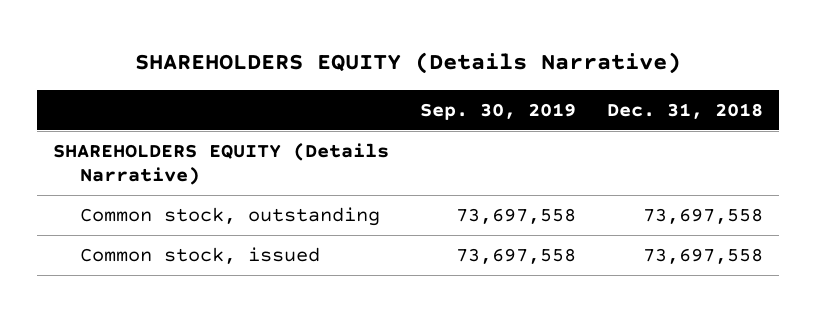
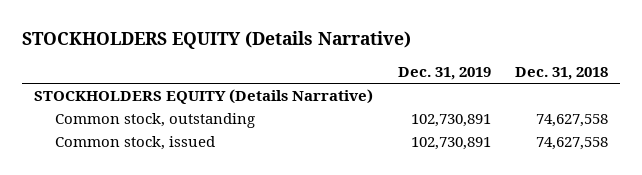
- SHAREHOLDERS EQUITY (Details Narrative)
+ STOCKHOLDERS EQUITY (Details Narrative)
- | Sep. 30, 2019 | Dec. 31, 2018
+ | Dec. 31, 2019 | Dec. 31, 2018
- SHAREHOLDERS EQUITY (Details Narrative)
- Common stock, outstanding | 73,697,558 | 73,697,558
- Common stock, issued | 73,697,558 | 73,697,558
+ STOCKHOLDERS EQUITY (Details Narrative)
+ Common stock, outstanding | 102,730,891 | 74,627,558
+ Common stock, issued | 102,730,891 | 74,627,558

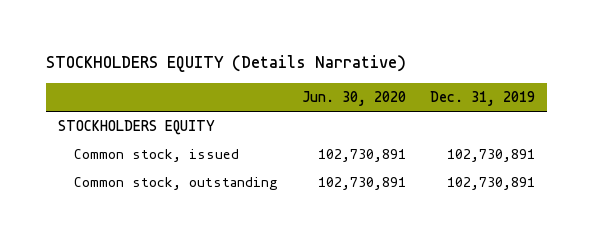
- | Dec. 31, 2019 | Dec. 31, 2018
+ | Jun. 30, 2020 | Dec. 31, 2019
- STOCKHOLDERS EQUITY (Details Narrative)
+ STOCKHOLDERS EQUITY
moved down: Common stock, outstanding | 102,730,891 | 102,730,891

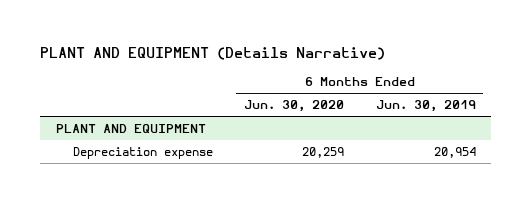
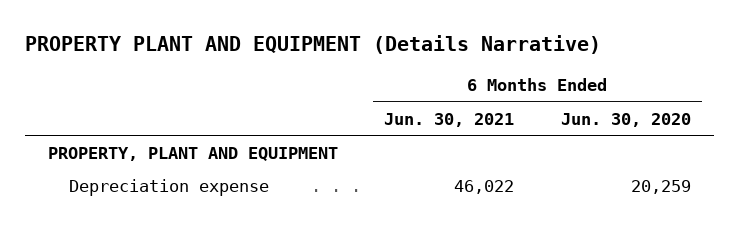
- PLANT AND EQUIPMENT (Details Narrative)
+ PROPERTY PLANT AND EQUIPMENT (Details Narrative)
- | 6 Months Ended Jun. 30, 2020 | 6 Months Ended Jun. 30, 2019
+ | 6 Months Ended Jun. 30, 2021 | 6 Months Ended Jun. 30, 2020
- PLANT AND EQUIPMENT
+ PROPERTY, PLANT AND EQUIPMENT

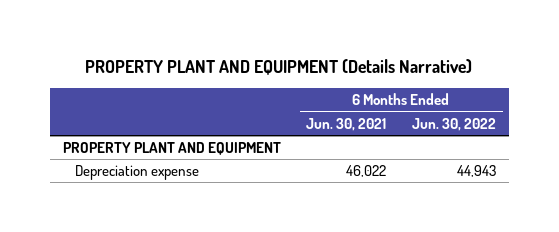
- | 6 Months Ended Jun. 30, 2021 | 6 Months Ended Jun. 30, 2020
+ | 6 Months Ended Jun. 30, 2021 | 6 Months Ended Jun. 30, 2022
- PROPERTY, PLANT AND EQUIPMENT
+ PROPERTY PLANT AND EQUIPMENT

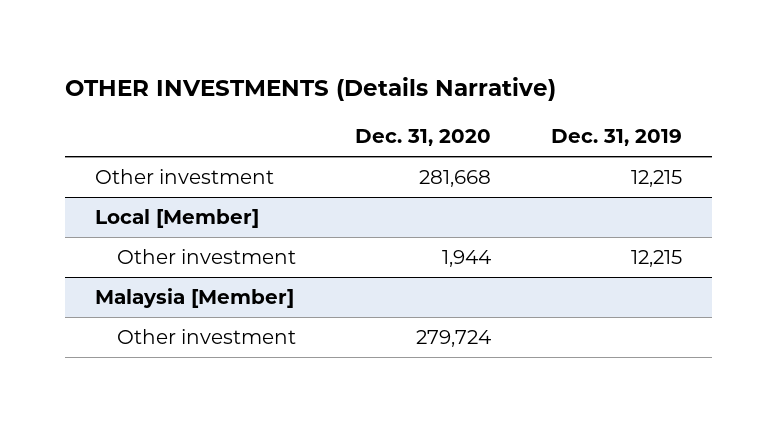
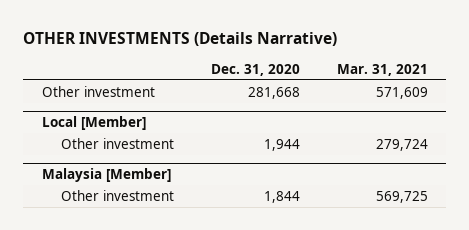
- | Dec. 31, 2020 | Dec. 31, 2019
+ | Dec. 31, 2020 | Mar. 31, 2021
@ Malaysia [Member]
- Other investment | 279,724 |
+ Other investment | 1,844 | 569,725

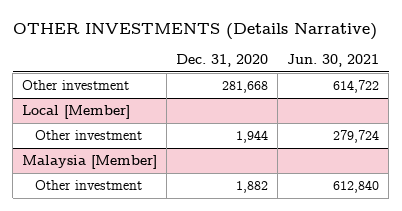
- | Dec. 31, 2020 | Mar. 31, 2021
+ | Dec. 31, 2020 | Jun. 30, 2021
@ Malaysia [Member]
- Other investment | 1,844 | 569,725
+ Other investment | 1,882 | 612,840

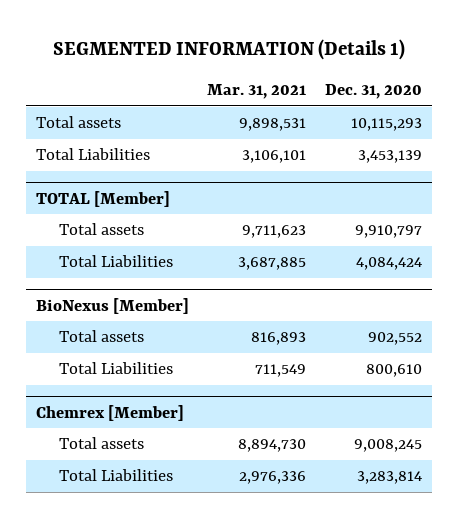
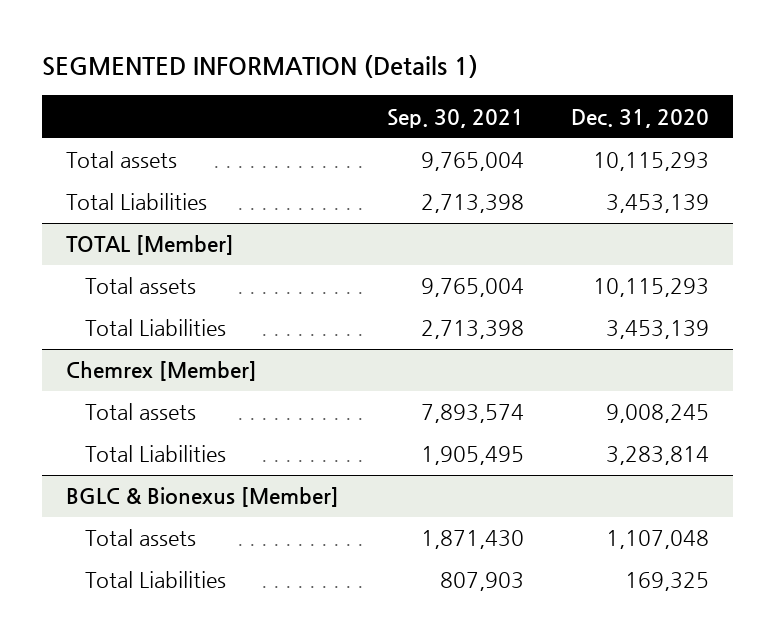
- | Mar. 31, 2021 | Dec. 31, 2020
+ | Sep. 30, 2021 | Dec. 31, 2020
@ TOTAL [Member]
- Total assets | 9,711,623 | 9,910,797
- Total Liabilities | 3,687,885 | 4,084,424
- BioNexus [Member]
- Total assets | 816,893 | 902,552
- Total Liabilities | 711,549 | 800,610
@ TOTAL [Member]
+ Total assets | 9,765,004 | 10,115,293
+ Total Liabilities | 2,713,398 | 3,453,139
+ BGLC & Bionexus [Member]
+ Total assets | 1,871,430 | 1,107,048
+ Total Liabilities | 807,903 | 169,325

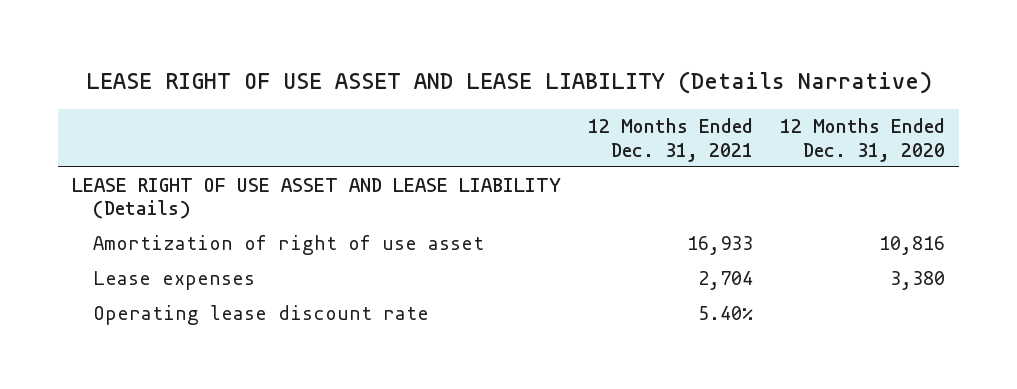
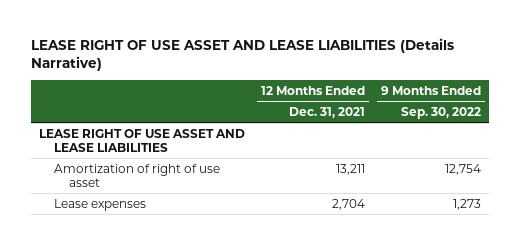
- LEASE RIGHT OF USE ASSET AND LEASE LIABILITY (Details Narrative)
+ LEASE RIGHT OF USE ASSET AND LEASE LIABILITIES (Details Narrative)
- | 12 Months Ended Dec. 31, 2021 | 12 Months Ended Dec. 31, 2020
+ | 12 Months Ended Dec. 31, 2021 | 9 Months Ended Sep. 30, 2022
- LEASE RIGHT OF USE ASSET AND LEASE LIABILITY (Details)
- Amortization of right of use asset | 16,933 | 10,816
+ LEASE RIGHT OF USE ASSET AND LEASE LIABILITIES
+ Amortization of right of use asset | 13,211 | 12,754
- Operating lease discount rate | 5.40% |

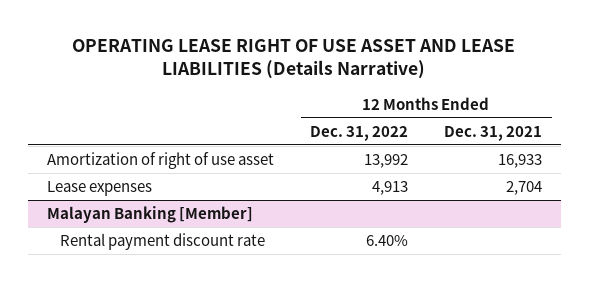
- LEASE RIGHT OF USE ASSET AND LEASE LIABILITIES (Details Narrative)
+ OPERATING LEASE RIGHT OF USE ASSET AND LEASE LIABILITIES (Details Narrative)
- | 12 Months Ended Dec. 31, 2021 | 9 Months Ended Sep. 30, 2022
+ | 12 Months Ended Dec. 31, 2022 | 12 Months Ended Dec. 31, 2021
- LEASE RIGHT OF USE ASSET AND LEASE LIABILITIES
- Amortization of right of use asset | 13,211 | 12,754
+ Amortization of right of use asset | 13,992 | 16,933
+ Malayan Banking [Member]
+ Rental payment discount rate | 6.40% |

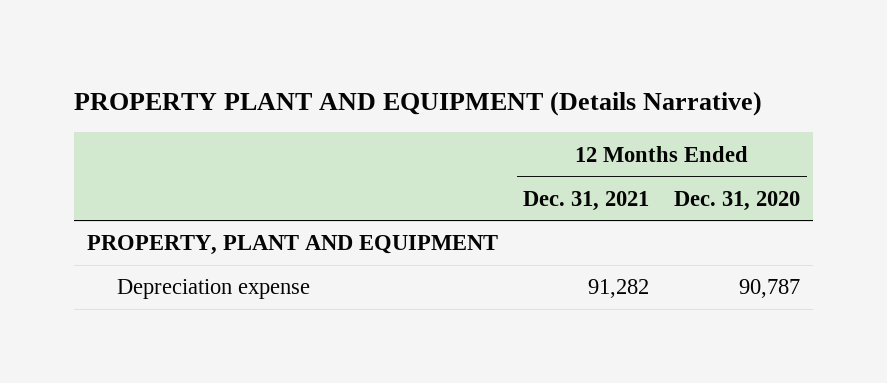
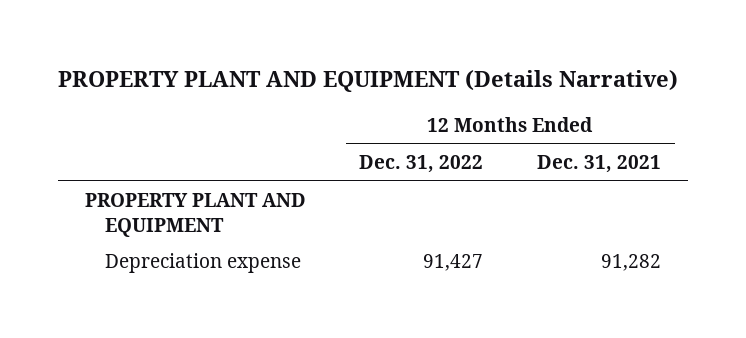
- | 12 Months Ended Dec. 31, 2021 | 12 Months Ended Dec. 31, 2020
+ | 12 Months Ended Dec. 31, 2022 | 12 Months Ended Dec. 31, 2021
- PROPERTY, PLANT AND EQUIPMENT
+ PROPERTY PLANT AND EQUIPMENT

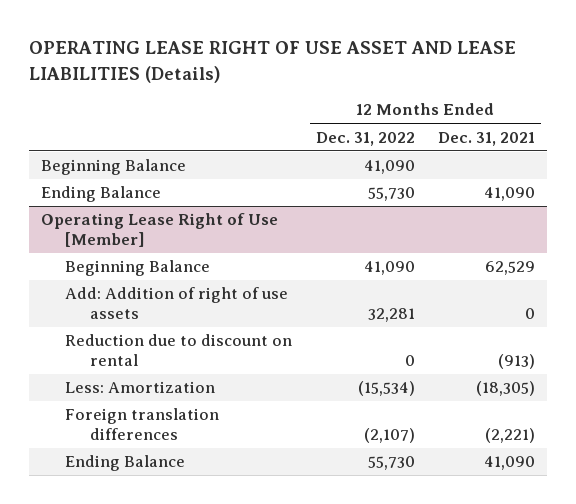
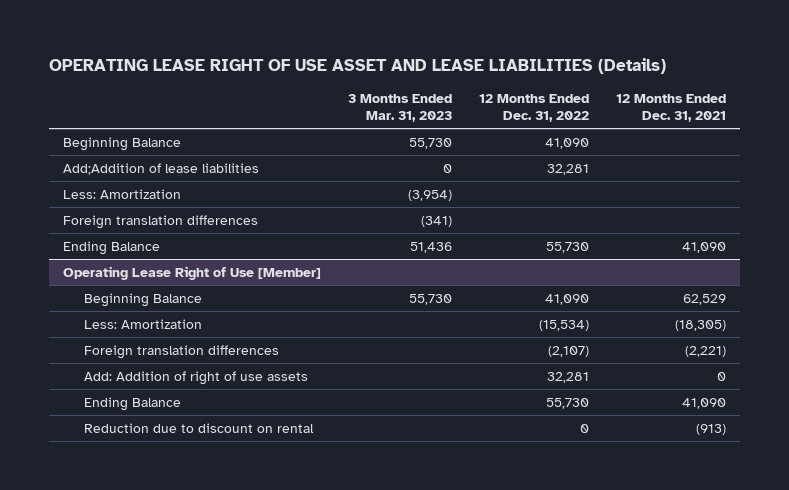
- | 12 Months Ended Dec. 31, 2022 | 12 Months Ended Dec. 31, 2021
+ | 3 Months Ended Mar. 31, 2023 | 12 Months Ended Dec. 31, 2022 | 12 Months Ended Dec. 31, 2021
+ Add;Addition of lease liabilities | 0 | 32,281 |
+ Less: Amortization | (3,954) | |
+ Foreign translation differences | (341) | |
@ Operating Lease Right of Use [Member]
moved down: Add: Addition of right of use assets | | 32,281 | 0
moved down: Reduction due to discount on rental | | 0 | (913)

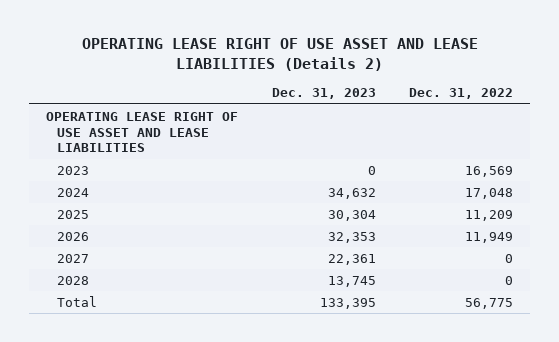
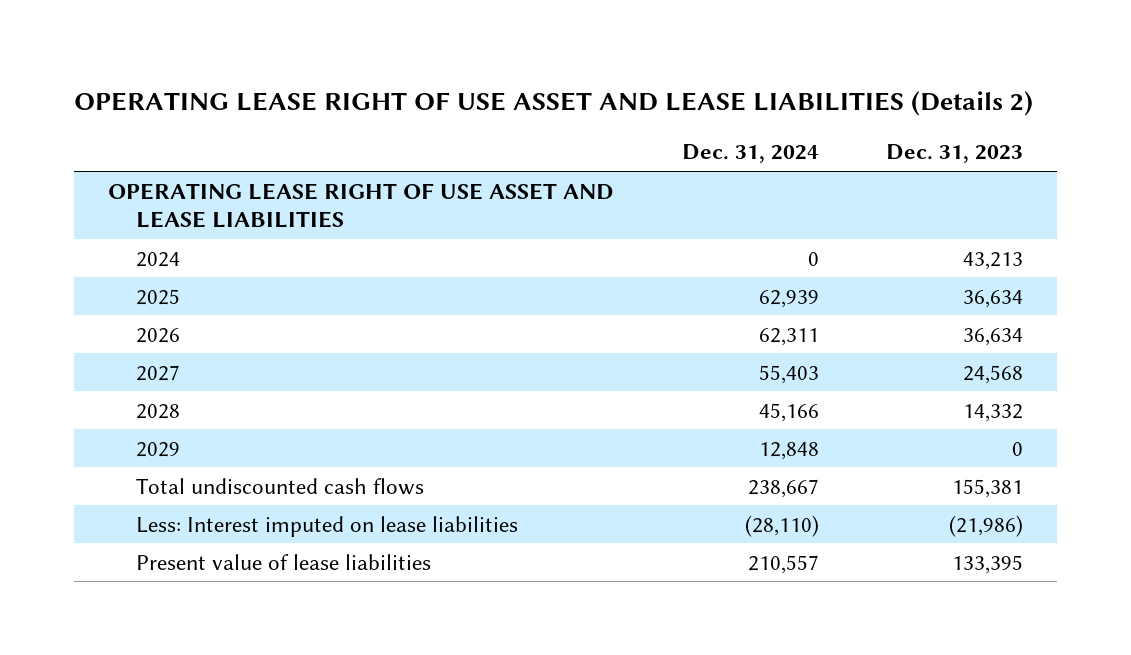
- | Dec. 31, 2023 | Dec. 31, 2022
+ | Dec. 31, 2024 | Dec. 31, 2023
- 2023 | 0 | 16,569
- 2024 | 34,632 | 17,048
- 2025 | 30,304 | 11,209
- 2026 | 32,353 | 11,949
- 2027 | 22,361 | 0
- 2028 | 13,745 | 0
- Total | 133,395 | 56,775
+ 2024 | 0 | 43,213
+ 2025 | 62,939 | 36,634
+ 2026 | 62,311 | 36,634
+ 2027 | 55,403 | 24,568
+ 2028 | 45,166 | 14,332
+ 2029 | 12,848 | 0
+ Total undiscounted cash flows | 238,667 | 155,381
+ Less: Interest imputed on lease liabilities | (28,110) | (21,986)
+ Present value of lease liabilities | 210,557 | 133,395

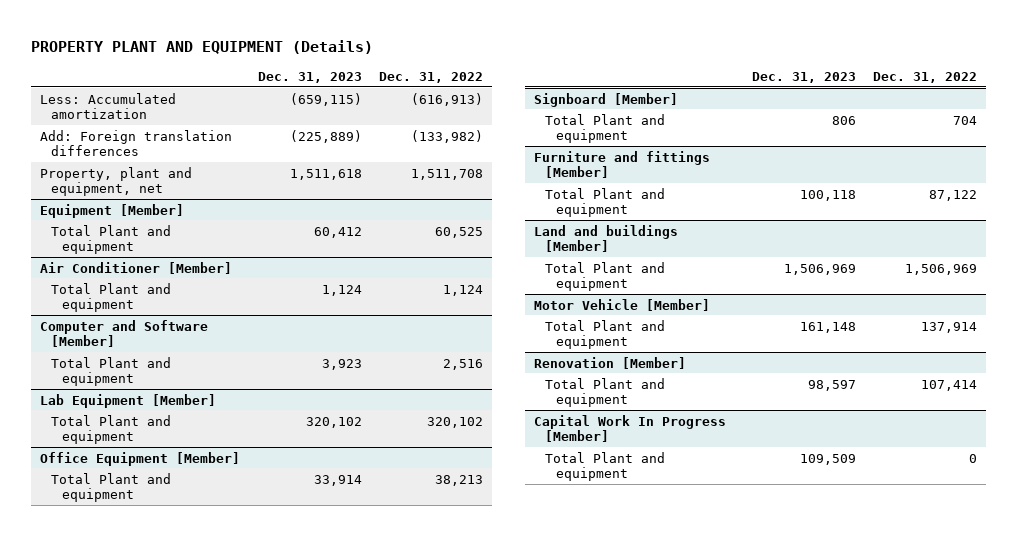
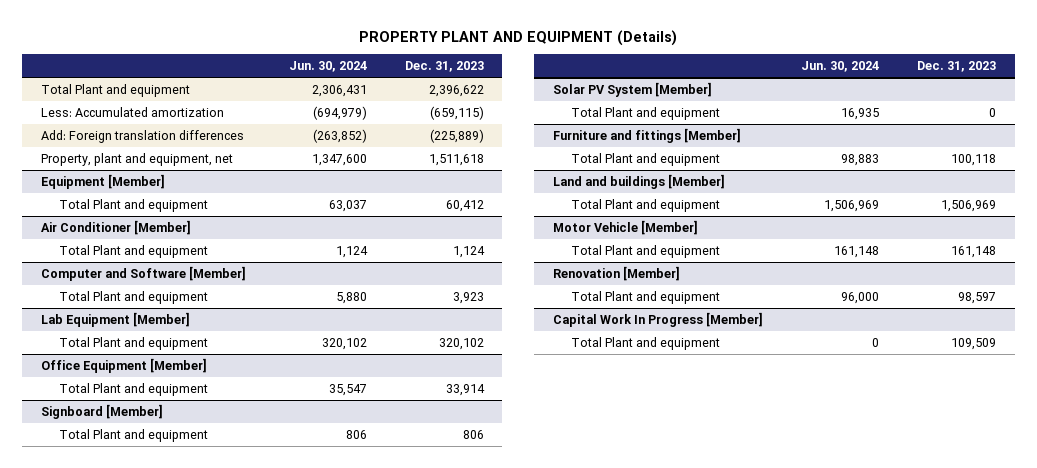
- | Dec. 31, 2023 | Dec. 31, 2022
+ | Jun. 30, 2024 | Dec. 31, 2023
+ Total Plant and equipment | 2,306,431 | 2,396,622
+ Solar PV System [Member]
+ Total Plant and equipment | 16,935 | 0

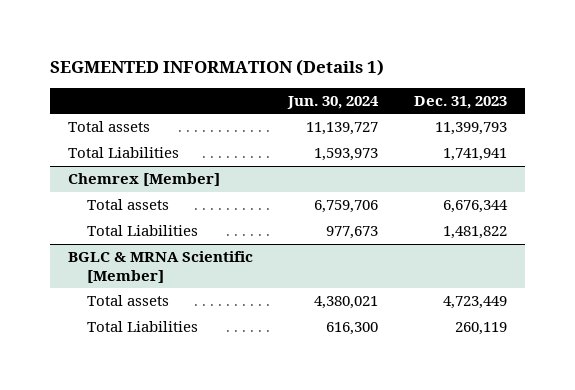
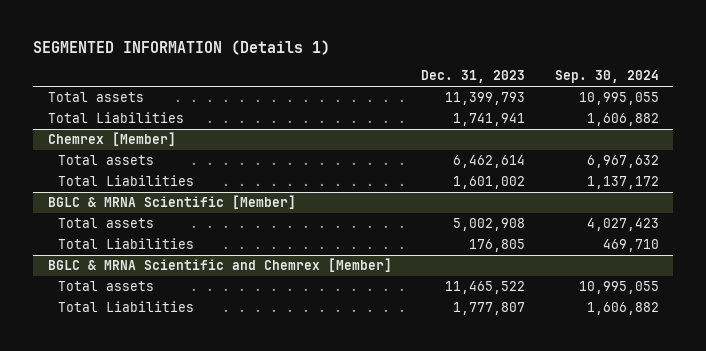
- | Jun. 30, 2024 | Dec. 31, 2023
+ | Dec. 31, 2023 | Sep. 30, 2024
@ Chemrex [Member]
- Total assets | 6,759,706 | 6,676,344
- Total Liabilities | 977,673 | 1,481,822
+ Total assets | 6,462,614 | 6,967,632
+ Total Liabilities | 1,601,002 | 1,137,172
@ BGLC & MRNA Scientific [Member]
- Total assets | 4,380,021 | 4,723,449
- Total Liabilities | 616,300 | 260,119
+ Total assets | 5,002,908 | 4,027,423
+ Total Liabilities | 176,805 | 469,710
+ BGLC & MRNA Scientific and Chemrex [Member]
+ Total assets | 11,465,522 | 10,995,055
+ Total Liabilities | 1,777,807 | 1,606,882

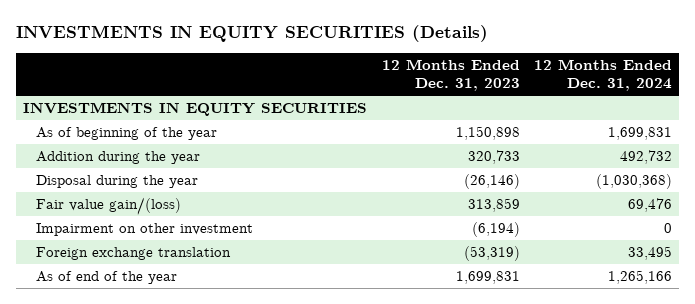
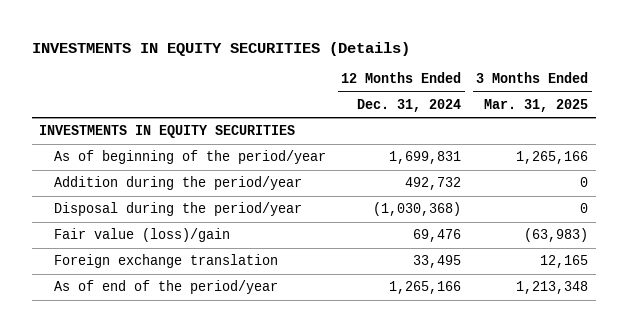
- | 12 Months Ended Dec. 31, 2023 | 12 Months Ended Dec. 31, 2024
+ | 12 Months Ended Dec. 31, 2024 | 3 Months Ended Mar. 31, 2025
- As of beginning of the year | 1,150,898 | 1,699,831
- Addition during the year | 320,733 | 492,732
- Disposal during the year | (26,146) | (1,030,368)
- Fair value gain/(loss) | 313,859 | 69,476
- Impairment on other investment | (6,194) | 0
+ As of beginning of the period/year | 1,699,831 | 1,265,166
+ Addition during the period/year | 492,732 | 0
+ Disposal during the period/year | (1,030,368) | 0
+ Fair value (loss)/gain | 69,476 | (63,983)
- As of end of the year | 1,699,831 | 1,265,166
+ As of end of the period/year | 1,265,166 | 1,213,348

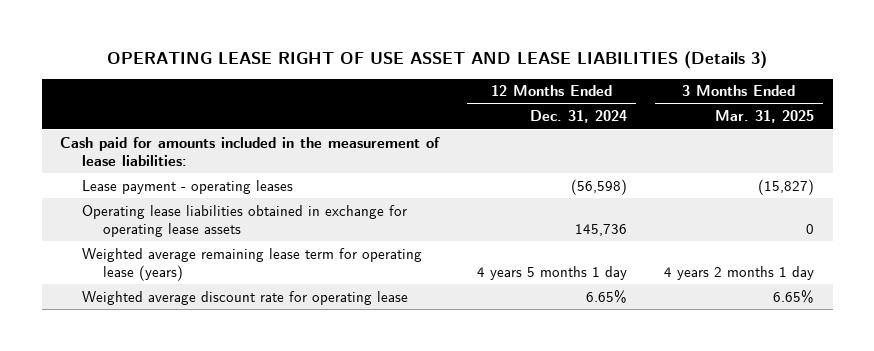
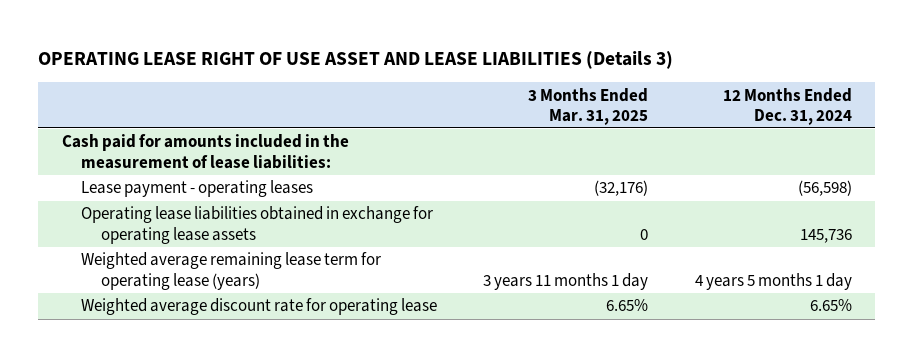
- | 12 Months Ended Dec. 31, 2024 | 3 Months Ended Mar. 31, 2025
+ | 3 Months Ended Mar. 31, 2025 | 12 Months Ended Dec. 31, 2024
- Lease payment - operating leases | (56,598) | (15,827)
+ Lease payment - operating leases | (32,176) | (56,598)
- Weighted average remaining lease term for operating lease (years) | 4 years 5 months 1 day | 4 years 2 months 1 day
+ Weighted average remaining lease term for operating lease (years) | 3 years 11 months 1 day | 4 years 5 months 1 day

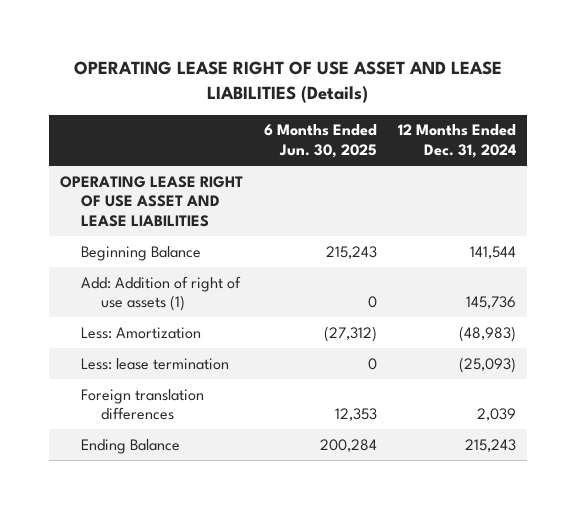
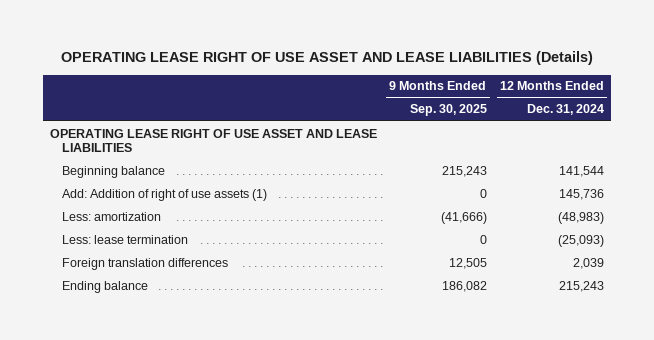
- | 6 Months Ended Jun. 30, 2025 | 12 Months Ended Dec. 31, 2024
+ | 9 Months Ended Sep. 30, 2025 | 12 Months Ended Dec. 31, 2024
- Beginning Balance | 215,243 | 141,544
+ Beginning balance | 215,243 | 141,544
- Less: Amortization | (27,312) | (48,983)
+ Less: amortization | (41,666) | (48,983)
- Ending Balance | 200,284 | 215,243
+ Ending balance | 186,082 | 215,243

